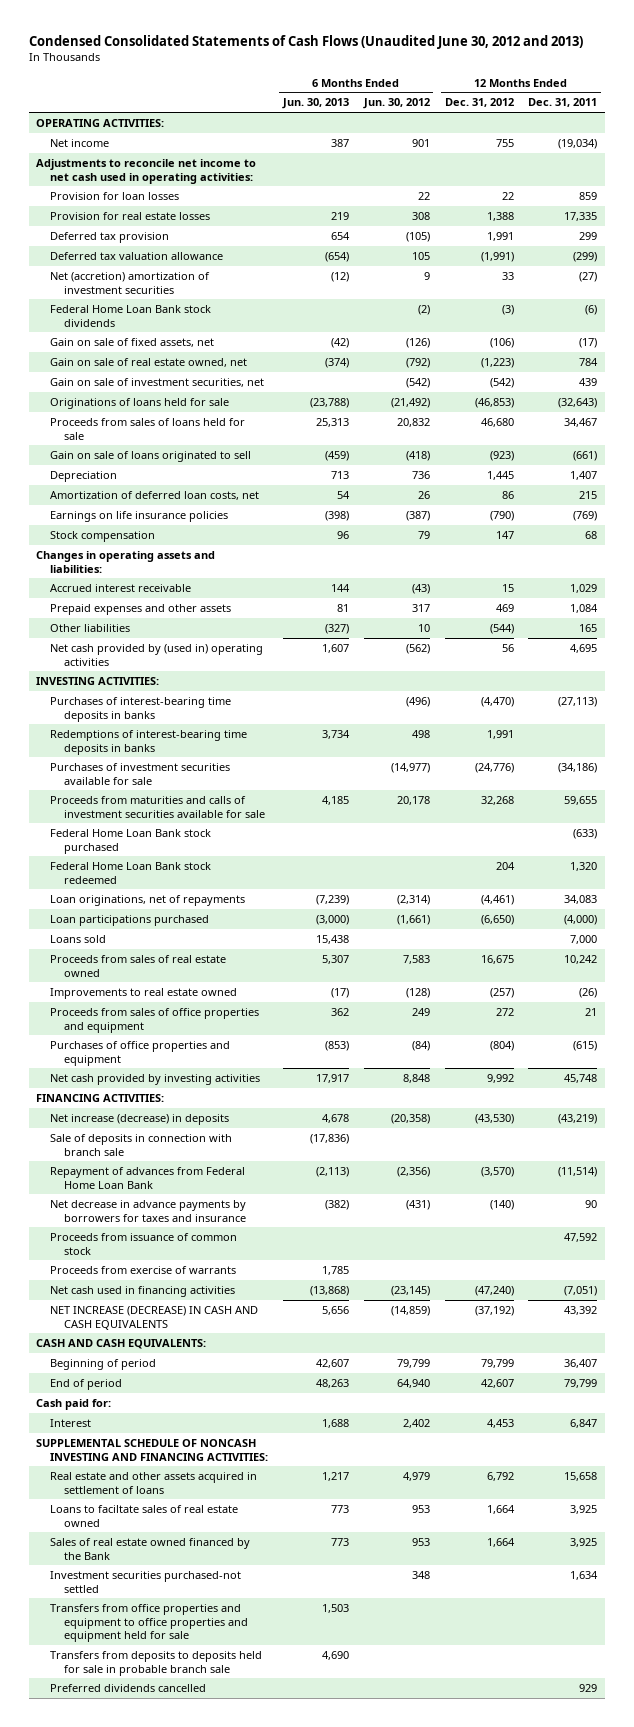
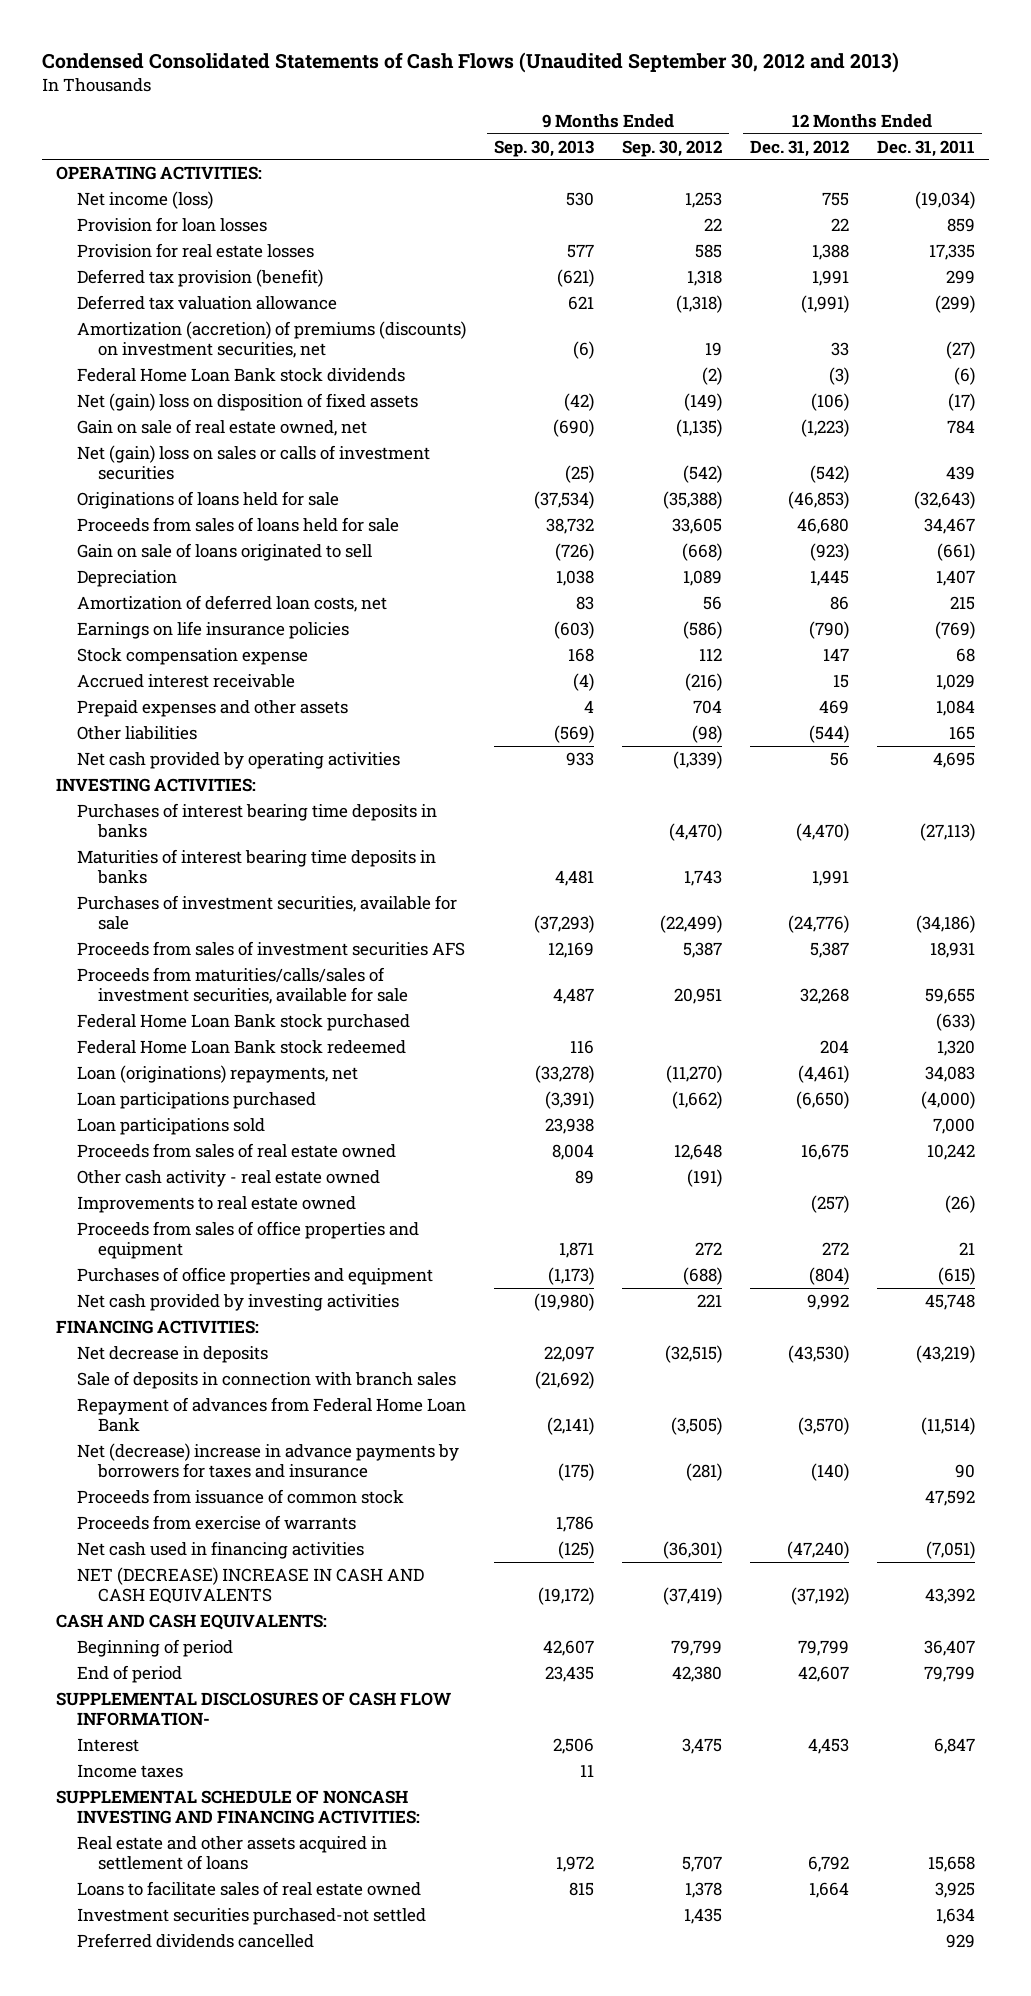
- Condensed Consolidated Statements of Cash Flows (Unaudited June 30, 2012 and 2013)
+ Condensed Consolidated Statements of Cash Flows (Unaudited September 30, 2012 and 2013)
- | 6 Months Ended Jun. 30, 2013 | 6 Months Ended Jun. 30, 2012 | 12 Months Ended Dec. 31, 2012 | 12 Months Ended Dec. 31, 2011
+ | 9 Months Ended Sep. 30, 2013 | 9 Months Ended Sep. 30, 2012 | 12 Months Ended Dec. 31, 2012 | 12 Months Ended Dec. 31, 2011
- Net income | 387 | 901 | 755 | (19,034)
- Adjustments to reconcile net income to net cash used in operating activities:
+ Net income (loss) | 530 | 1,253 | 755 | (19,034)
- Deferred tax provision | 654 | (105) | 1,991 | 299
+ Deferred tax provision (benefit) | (621) | 1,318 | 1,991 | 299
- Net (accretion) amortization of investment securities | (12) | 9 | 33 | (27)
+ Amortization (accretion) of premiums (discounts) on investment securities, net | (6) | 19 | 33 | (27)
- Gain on sale of fixed assets, net | (42) | (126) | (106) | (17)
+ Net (gain) loss on disposition of fixed assets | (42) | (149) | (106) | (17)
- Gain on sale of investment securities, net | | (542) | (542) | 439
+ Net (gain) loss on sales or calls of investment securities | (25) | (542) | (542) | 439
- Stock compensation | 96 | 79 | 147 | 68
- Changes in operating assets and liabilities:
+ Stock compensation expense | 168 | 112 | 147 | 68
- Net cash provided by (used in) operating activities | 1,607 | (562) | 56 | 4,695
+ Net cash provided by operating activities | 933 | (1,339) | 56 | 4,695
- Purchases of interest-bearing time deposits in banks | | (496) | (4,470) | (27,113)
- Redemptions of interest-bearing time deposits in banks | 3,734 | 498 | 1,991 |
- Purchases of investment securities available for sale | | (14,977) | (24,776) | (34,186)
- Proceeds from maturities and calls of investment securities available for sale | 4,185 | 20,178 | 32,268 | 59,655
+ Purchases of interest bearing time deposits in banks | | (4,470) | (4,470) | (27,113)
+ Maturities of interest bearing time deposits in banks | 4,481 | 1,743 | 1,991 |
+ Purchases of investment securities, available for sale | (37,293) | (22,499) | (24,776) | (34,186)
+ Proceeds from sales of investment securities AFS | 12,169 | 5,387 | 5,387 | 18,931
+ Proceeds from maturities/calls/sales of investment securities, available for sale | 4,487 | 20,951 | 32,268 | 59,655
- Loan originations, net of repayments | (7,239) | (2,314) | (4,461) | 34,083
+ Loan (originations) repayments, net | (33,278) | (11,270) | (4,461) | 34,083
- Loans sold | 15,438 | | | 7,000
+ Loan participations sold | 23,938 | | | 7,000
+ Other cash activity - real estate owned | 89 | (191) | |
- Net increase (decrease) in deposits | 4,678 | (20,358) | (43,530) | (43,219)
- Sale of deposits in connection with branch sale | (17,836) | | |
+ Net decrease in deposits | 22,097 | (32,515) | (43,530) | (43,219)
+ Sale of deposits in connection with branch sales | (21,692) | | |
- Net decrease in advance payments by borrowers for taxes and insurance | (382) | (431) | (140) | 90
+ Net (decrease) increase in advance payments by borrowers for taxes and insurance | (175) | (281) | (140) | 90
- NET INCREASE (DECREASE) IN CASH AND CASH EQUIVALENTS | 5,656 | (14,859) | (37,192) | 43,392
+ NET (DECREASE) INCREASE IN CASH AND CASH EQUIVALENTS | (19,172) | (37,419) | (37,192) | 43,392
- Cash paid for:
+ SUPPLEMENTAL DISCLOSURES OF CASH FLOW INFORMATION-
+ Income taxes | 11 | | |
- Loans to faciltate sales of real estate owned | 773 | 953 | 1,664 | 3,925
- Sales of real estate owned financed by the Bank | 773 | 953 | 1,664 | 3,925
+ Loans to facilitate sales of real estate owned | 815 | 1,378 | 1,664 | 3,925
- Transfers from office properties and equipment to office properties and equipment held for sale | 1,503 | | |
- Transfers from deposits to deposits held for sale in probable branch sale | 4,690 | | |

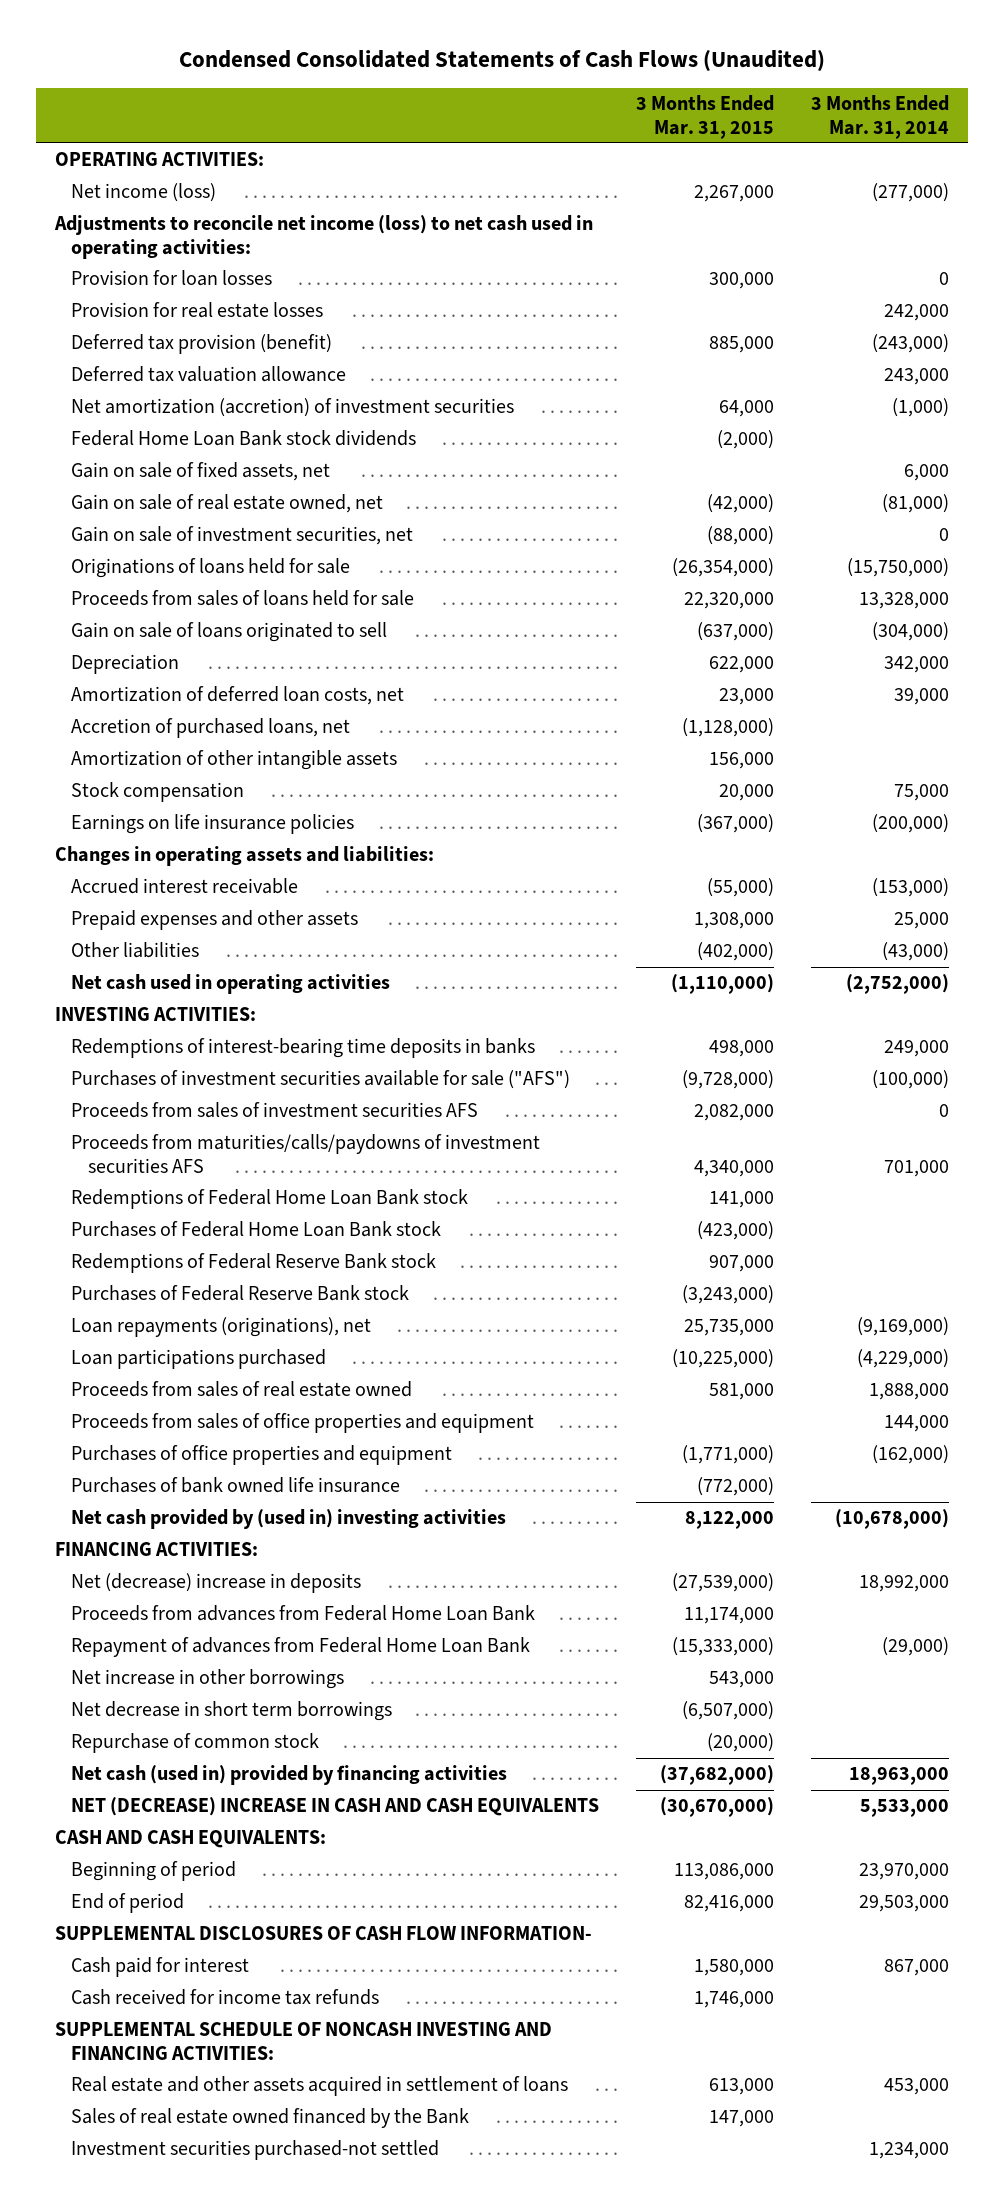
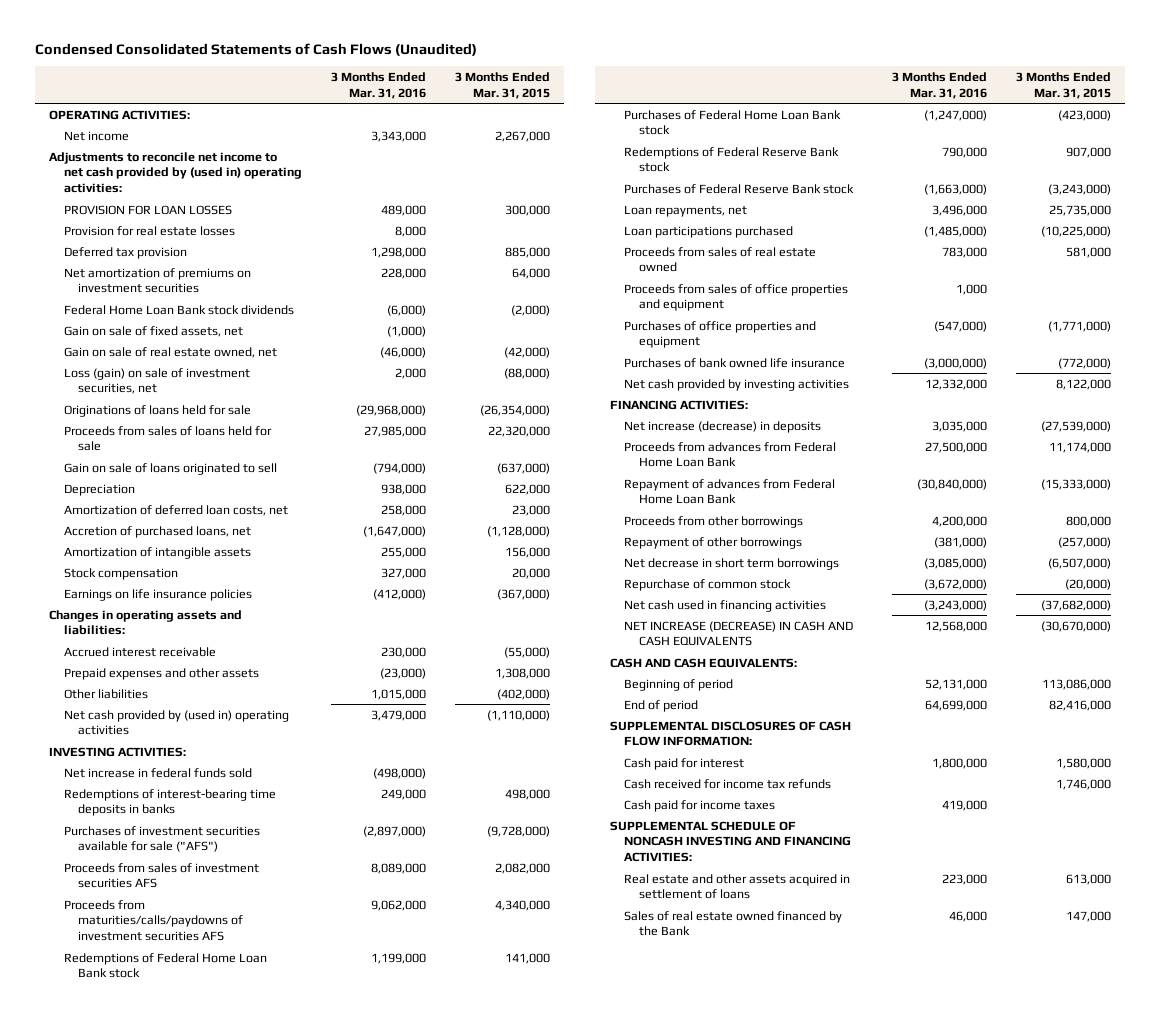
- | 3 Months Ended Mar. 31, 2015 | 3 Months Ended Mar. 31, 2014
+ | 3 Months Ended Mar. 31, 2016 | 3 Months Ended Mar. 31, 2015
- Net income (loss) | 2,267,000 | (277,000)
- Adjustments to reconcile net income (loss) to net cash used in operating activities:
- Provision for loan losses | 300,000 | 0
+ Net income | 3,343,000 | 2,267,000
+ Adjustments to reconcile net income to net cash provided by (used in) operating activities:
+ PROVISION FOR LOAN LOSSES | 489,000 | 300,000
- Deferred tax provision (benefit) | 885,000 | (243,000)
- Deferred tax valuation allowance | | 243,000
- Net amortization (accretion) of investment securities | 64,000 | (1,000)
+ Deferred tax provision | 1,298,000 | 885,000
+ Net amortization of premiums on investment securities | 228,000 | 64,000
- Gain on sale of investment securities, net | (88,000) | 0
+ Loss (gain) on sale of investment securities, net | 2,000 | (88,000)
- Amortization of other intangible assets | 156,000 |
+ Amortization of intangible assets | 255,000 | 156,000
- Net cash used in operating activities | (1,110,000) | (2,752,000)
+ Net cash provided by (used in) operating activities | 3,479,000 | (1,110,000)
+ Net increase in federal funds sold | (498,000) |
- Loan repayments (originations), net | 25,735,000 | (9,169,000)
+ Loan repayments, net | 3,496,000 | 25,735,000
- Net cash provided by (used in) investing activities | 8,122,000 | (10,678,000)
+ Net cash provided by investing activities | 12,332,000 | 8,122,000
- Net (decrease) increase in deposits | (27,539,000) | 18,992,000
+ Net increase (decrease) in deposits | 3,035,000 | (27,539,000)
- Net increase in other borrowings | 543,000 |
+ Proceeds from other borrowings | 4,200,000 | 800,000
+ Repayment of other borrowings | (381,000) | (257,000)
- Net cash (used in) provided by financing activities | (37,682,000) | 18,963,000
- NET (DECREASE) INCREASE IN CASH AND CASH EQUIVALENTS | (30,670,000) | 5,533,000
+ Net cash used in financing activities | (3,243,000) | (37,682,000)
+ NET INCREASE (DECREASE) IN CASH AND CASH EQUIVALENTS | 12,568,000 | (30,670,000)
- SUPPLEMENTAL DISCLOSURES OF CASH FLOW INFORMATION-
+ SUPPLEMENTAL DISCLOSURES OF CASH FLOW INFORMATION:
+ Cash paid for income taxes | 419,000 |
- Investment securities purchased-not settled | | 1,234,000

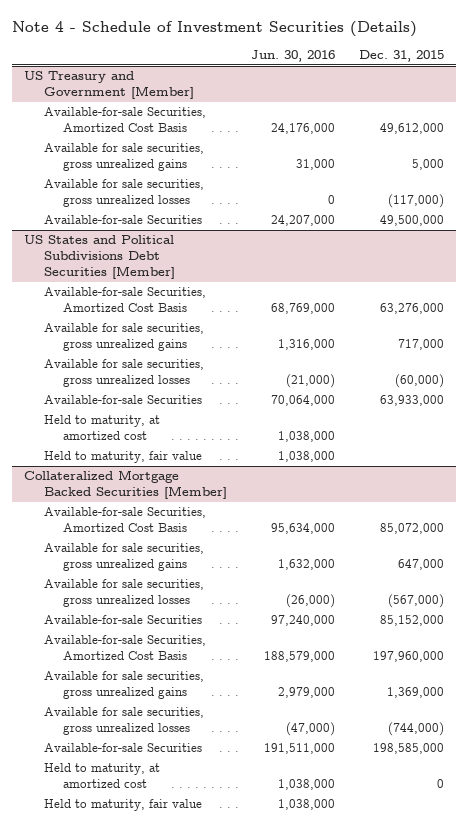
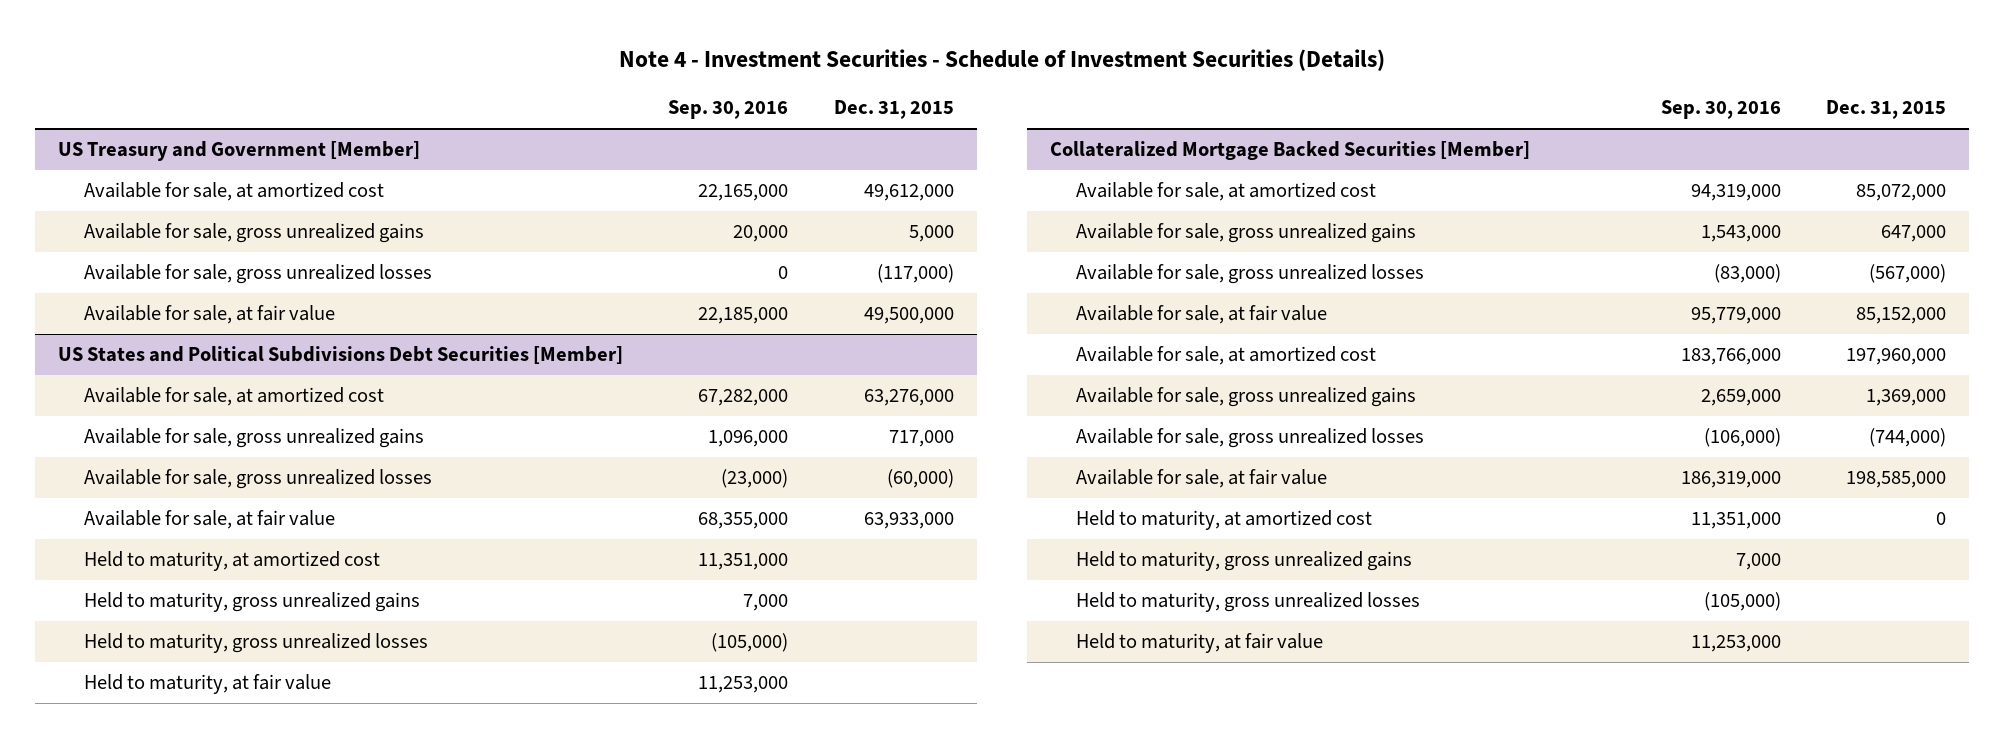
- Note 4 - Schedule of Investment Securities (Details)
+ Note 4 - Investment Securities - Schedule of Investment Securities (Details)
- | Jun. 30, 2016 | Dec. 31, 2015
+ | Sep. 30, 2016 | Dec. 31, 2015
@ US Treasury and Government [Member]
- Available-for-sale Securities, Amortized Cost Basis | 24,176,000 | 49,612,000
- Available for sale securities, gross unrealized gains | 31,000 | 5,000
- Available for sale securities, gross unrealized losses | 0 | (117,000)
- Available-for-sale Securities | 24,207,000 | 49,500,000
+ Available for sale, at amortized cost | 22,165,000 | 49,612,000
+ Available for sale, gross unrealized gains | 20,000 | 5,000
+ Available for sale, gross unrealized losses | 0 | (117,000)
+ Available for sale, at fair value | 22,185,000 | 49,500,000
@ US States and Political Subdivisions Debt Securities [Member]
- Available-for-sale Securities, Amortized Cost Basis | 68,769,000 | 63,276,000
- Available for sale securities, gross unrealized gains | 1,316,000 | 717,000
- Available for sale securities, gross unrealized losses | (21,000) | (60,000)
- Available-for-sale Securities | 70,064,000 | 63,933,000
+ Available for sale, at amortized cost | 67,282,000 | 63,276,000
+ Available for sale, gross unrealized gains | 1,096,000 | 717,000
+ Available for sale, gross unrealized losses | (23,000) | (60,000)
+ Available for sale, at fair value | 68,355,000 | 63,933,000
- Held to maturity, fair value | 1,038,000 |
+ Held to maturity, gross unrealized gains | 7,000 |
+ Held to maturity, gross unrealized losses | (105,000) |
+ Held to maturity, at fair value | 11,253,000 |
@ Collateralized Mortgage Backed Securities [Member]
- Available-for-sale Securities, Amortized Cost Basis | 95,634,000 | 85,072,000
- Available for sale securities, gross unrealized gains | 1,632,000 | 647,000
- Available for sale securities, gross unrealized losses | (26,000) | (567,000)
- Available-for-sale Securities | 97,240,000 | 85,152,000
- Available-for-sale Securities, Amortized Cost Basis | 188,579,000 | 197,960,000
- Available for sale securities, gross unrealized gains | 2,979,000 | 1,369,000
- Available for sale securities, gross unrealized losses | (47,000) | (744,000)
- Available-for-sale Securities | 191,511,000 | 198,585,000
+ Available for sale, at amortized cost | 94,319,000 | 85,072,000
+ Available for sale, gross unrealized gains | 1,543,000 | 647,000
+ Available for sale, gross unrealized losses | (83,000) | (567,000)
+ Available for sale, at fair value | 95,779,000 | 85,152,000
+ Available for sale, at amortized cost | 183,766,000 | 197,960,000
+ Available for sale, gross unrealized gains | 2,659,000 | 1,369,000
+ Available for sale, gross unrealized losses | (106,000) | (744,000)
+ Available for sale, at fair value | 186,319,000 | 198,585,000
- Held to maturity, fair value | 1,038,000 |
+ Held to maturity, gross unrealized gains | 7,000 |
+ Held to maturity, gross unrealized losses | (105,000) |
+ Held to maturity, at fair value | 11,253,000 |

